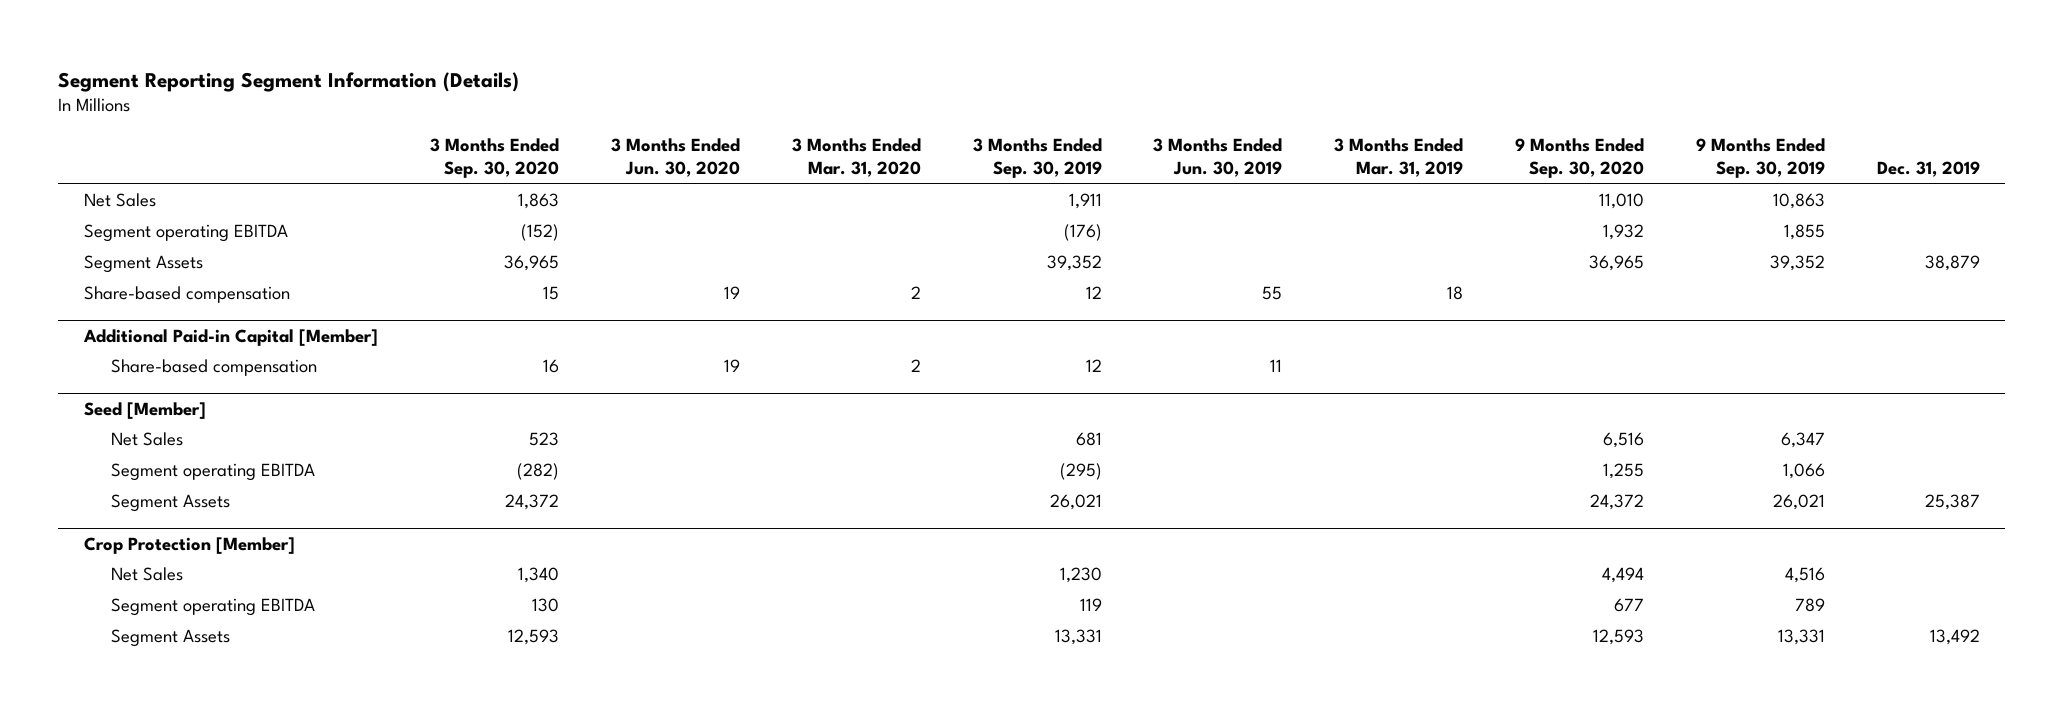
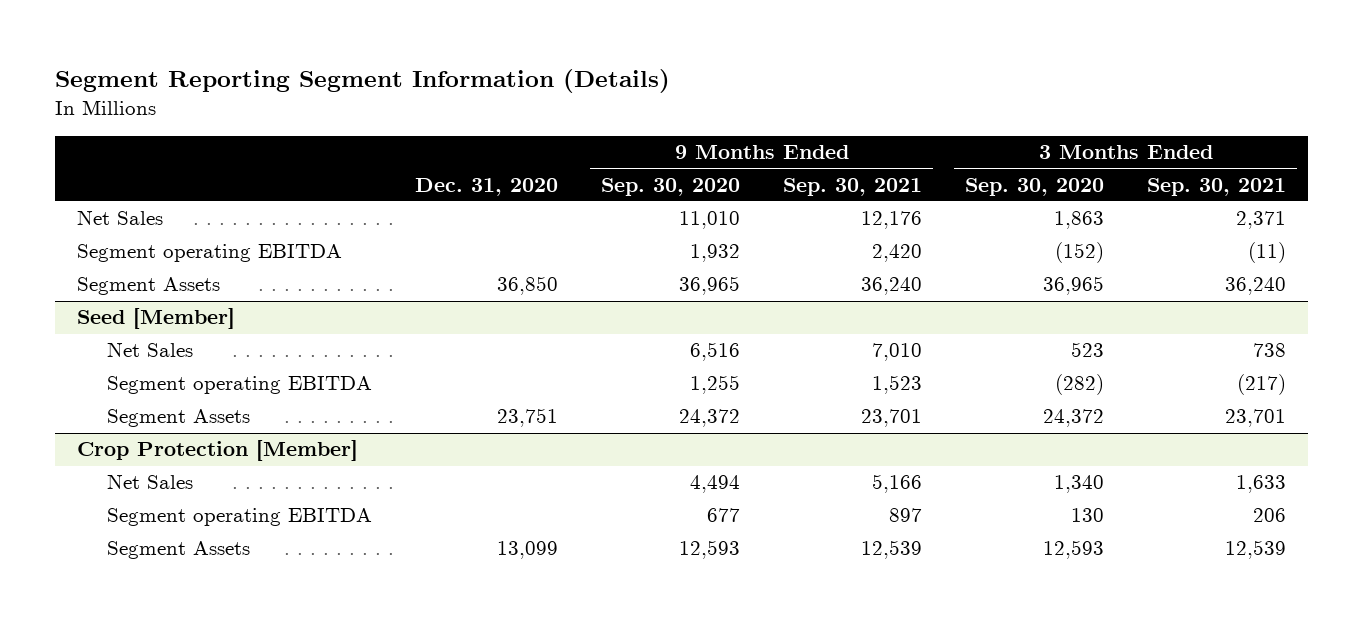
- | 3 Months Ended Sep. 30, 2020 | 3 Months Ended Jun. 30, 2020 | 3 Months Ended Mar. 31, 2020 | 3 Months Ended Sep. 30, 2019 | 3 Months Ended Jun. 30, 2019 | 3 Months Ended Mar. 31, 2019 | 9 Months Ended Sep. 30, 2020 | 9 Months Ended Sep. 30, 2019 | Dec. 31, 2019
+ | Dec. 31, 2020 | 9 Months Ended Sep. 30, 2020 | 9 Months Ended Sep. 30, 2021 | 3 Months Ended Sep. 30, 2020 | 3 Months Ended Sep. 30, 2021
- Share-based compensation | 15 | 19 | 2 | 12 | 55 | 18 | | |
- Additional Paid-in Capital [Member]
- Share-based compensation | 16 | 19 | 2 | 12 | 11 | | | |

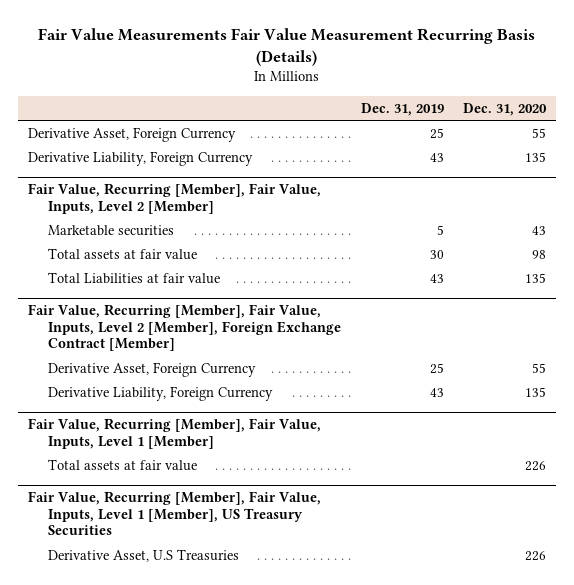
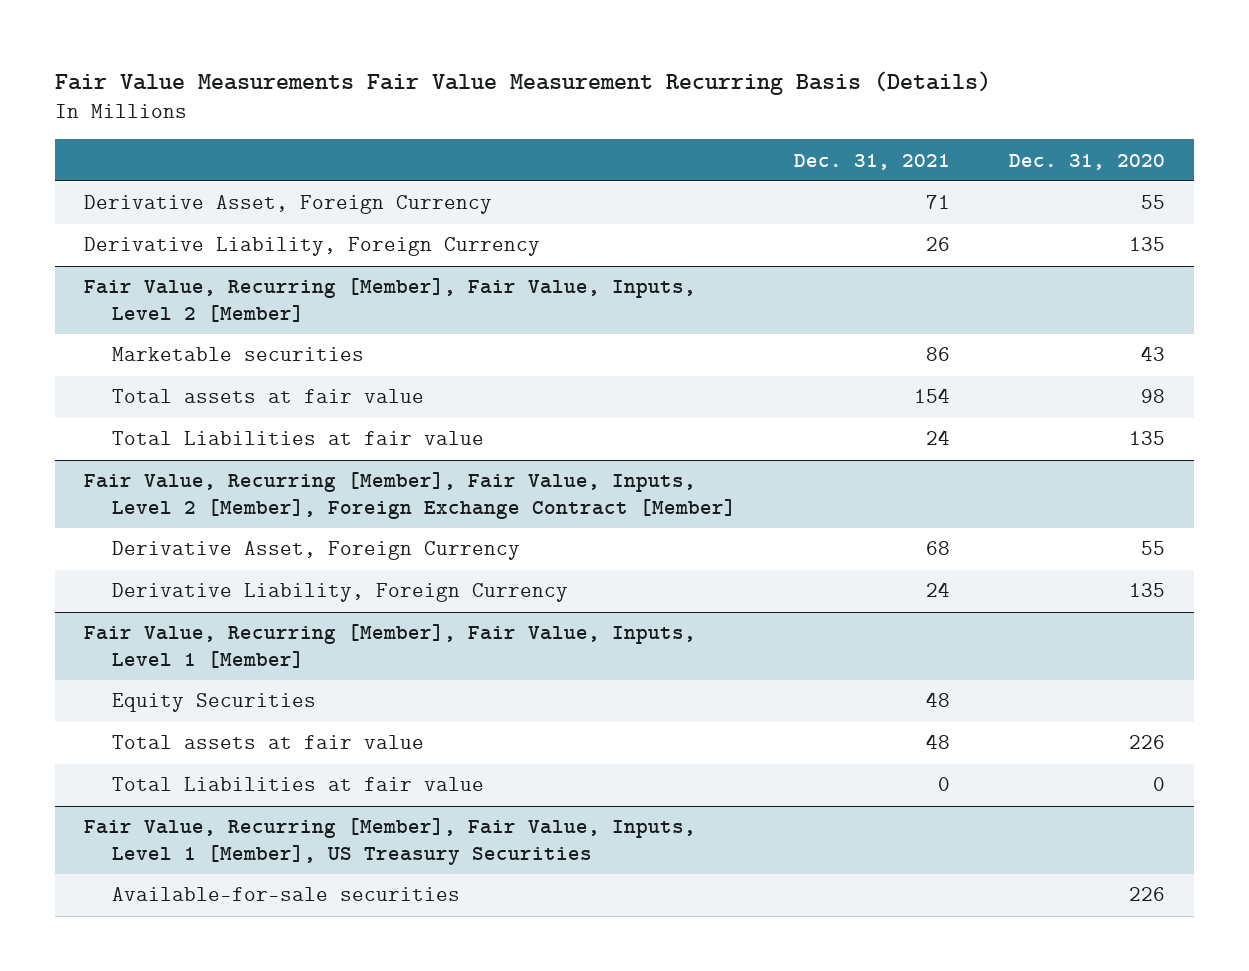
- | Dec. 31, 2019 | Dec. 31, 2020
+ | Dec. 31, 2021 | Dec. 31, 2020
@ Fair Value, Recurring [Member], Fair Value, Inputs, Level 1 [Member]
+ Equity Securities | 48 |
+ Total Liabilities at fair value | 0 | 0
@ Fair Value, Recurring [Member], Fair Value, Inputs, Level 1 [Member], US Treasury Securities
- Derivative Asset, U.S Treasuries | | 226
+ Available-for-sale securities | | 226

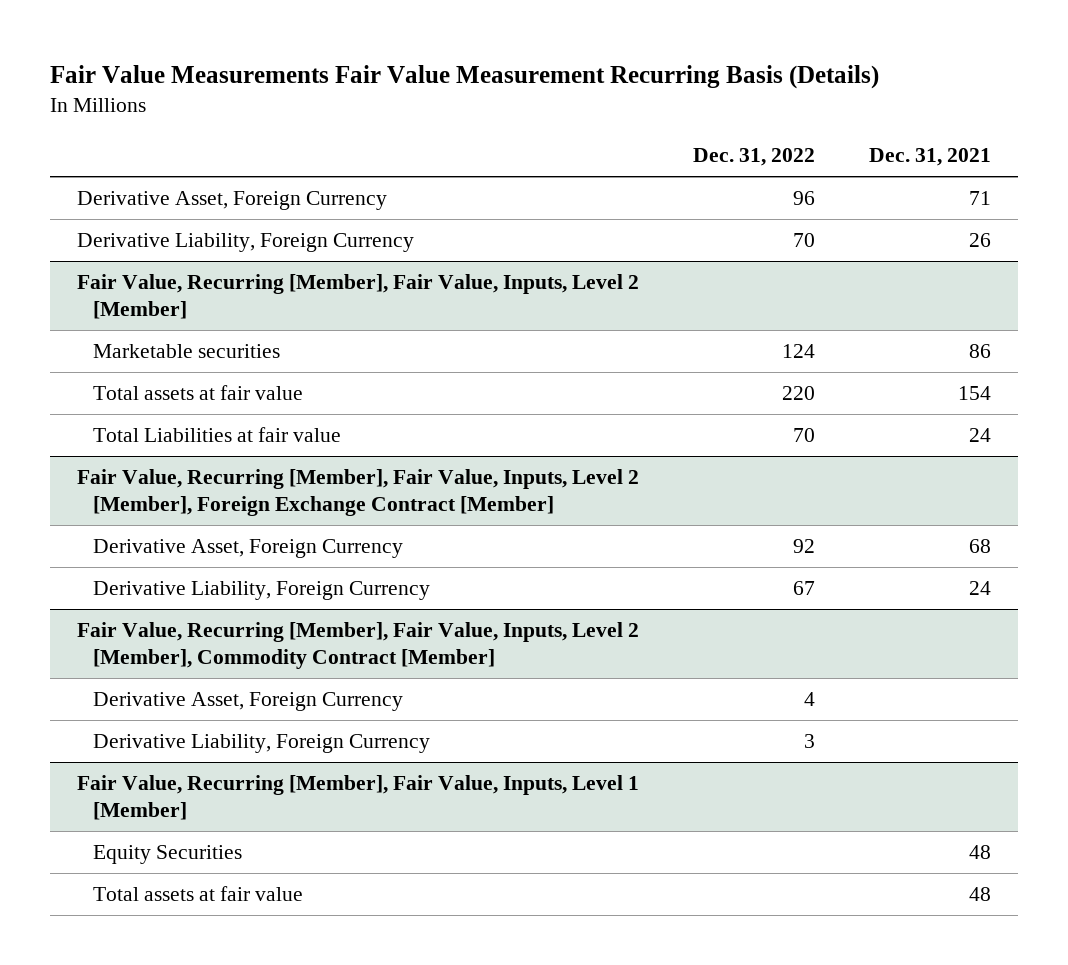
- | Dec. 31, 2021 | Dec. 31, 2020
+ | Dec. 31, 2022 | Dec. 31, 2021
+ Fair Value, Recurring [Member], Fair Value, Inputs, Level 2 [Member], Commodity Contract [Member]
+ Derivative Asset, Foreign Currency | 4 |
+ Derivative Liability, Foreign Currency | 3 |
@ Fair Value, Recurring [Member], Fair Value, Inputs, Level 1 [Member]
- Total Liabilities at fair value | 0 | 0
- Fair Value, Recurring [Member], Fair Value, Inputs, Level 1 [Member], US Treasury Securities
- Available-for-sale securities | | 226

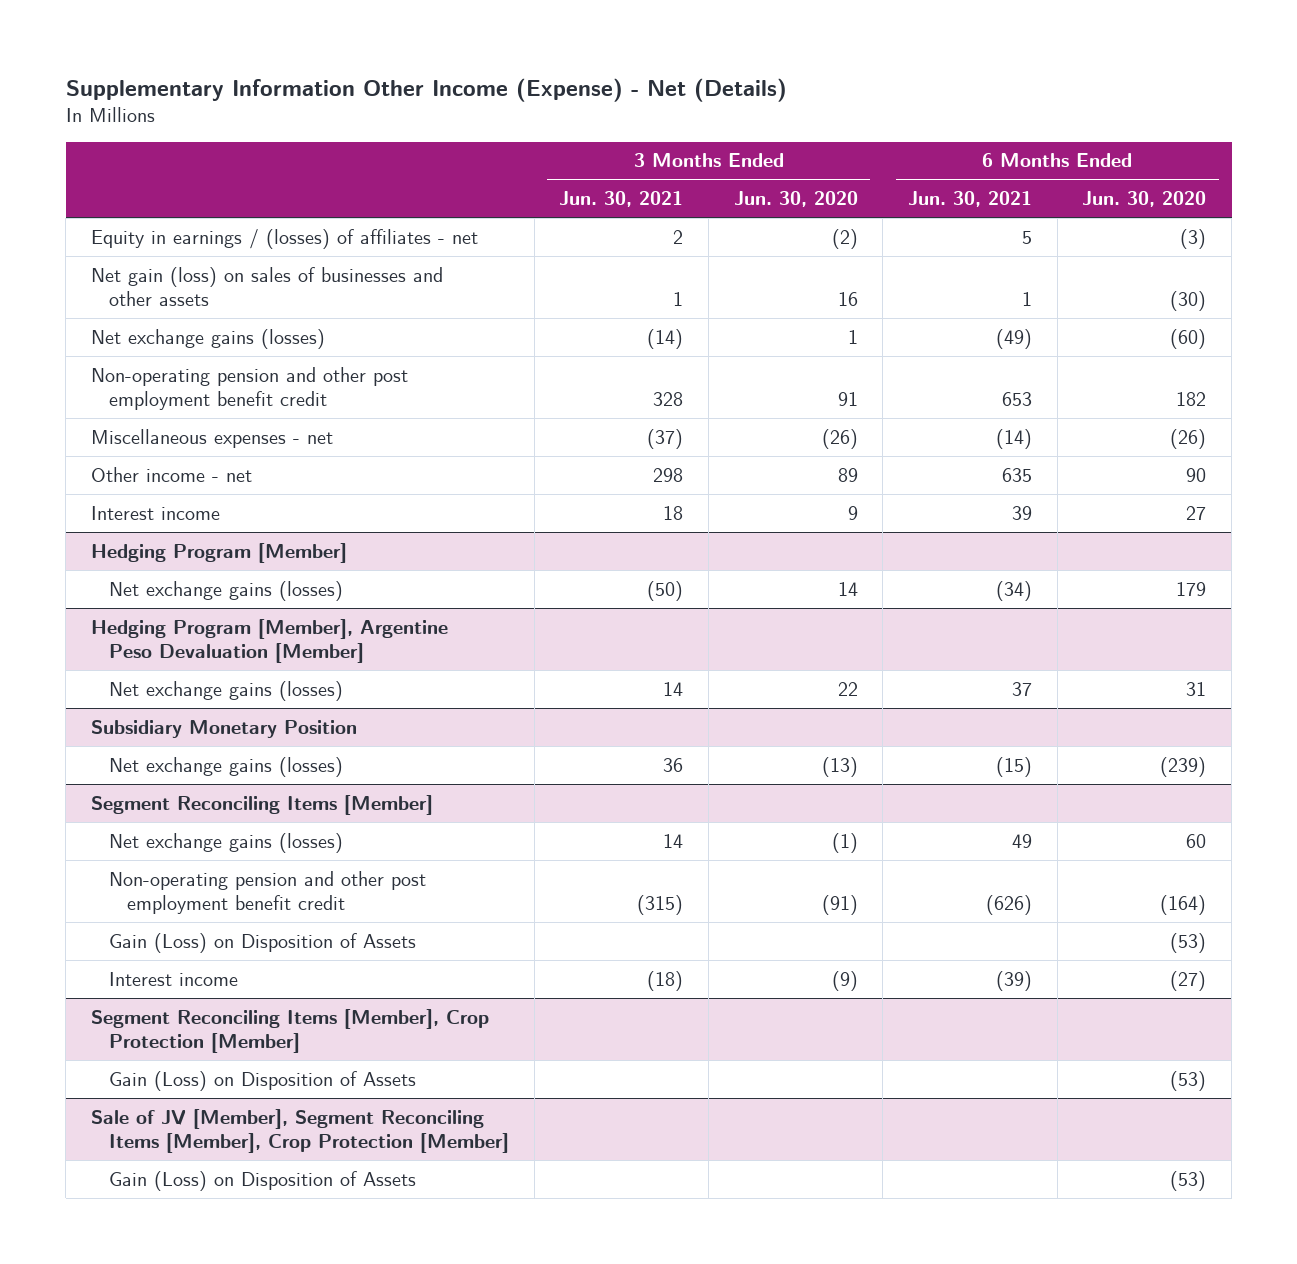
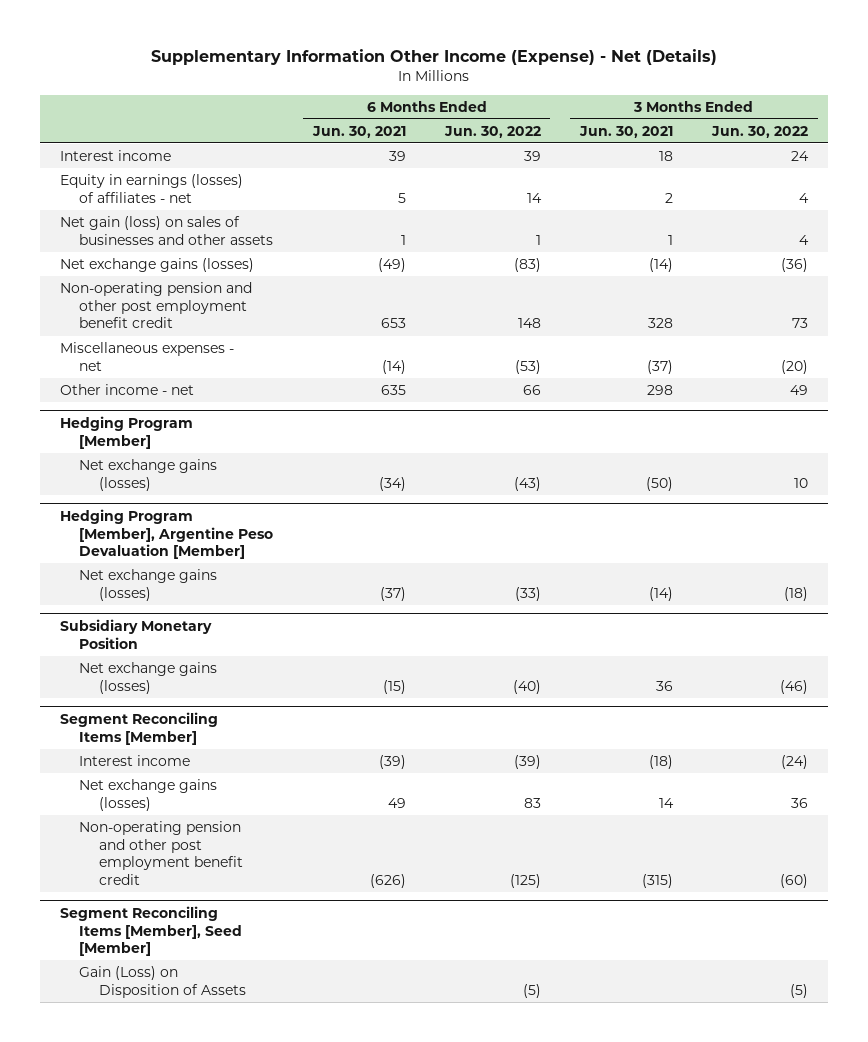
- | 3 Months Ended Jun. 30, 2021 | 3 Months Ended Jun. 30, 2020 | 6 Months Ended Jun. 30, 2021 | 6 Months Ended Jun. 30, 2020
+ | 6 Months Ended Jun. 30, 2021 | 6 Months Ended Jun. 30, 2022 | 3 Months Ended Jun. 30, 2021 | 3 Months Ended Jun. 30, 2022
- Equity in earnings / (losses) of affiliates - net | 2 | (2) | 5 | (3)
moved up: Interest income | 39 | 39 | 18 | 24
+ Equity in earnings (losses) of affiliates - net | 5 | 14 | 2 | 4
@ Hedging Program [Member], Argentine Peso Devaluation [Member]
- Net exchange gains (losses) | 14 | 22 | 37 | 31
+ Net exchange gains (losses) | (37) | (33) | (14) | (18)
@ Segment Reconciling Items [Member]
moved up: Interest income | (39) | (39) | (18) | (24)
- Gain (Loss) on Disposition of Assets | | | | (53)
- Segment Reconciling Items [Member], Crop Protection [Member]
- Gain (Loss) on Disposition of Assets | | | | (53)
- Sale of JV [Member], Segment Reconciling Items [Member], Crop Protection [Member]
+ Segment Reconciling Items [Member], Seed [Member]

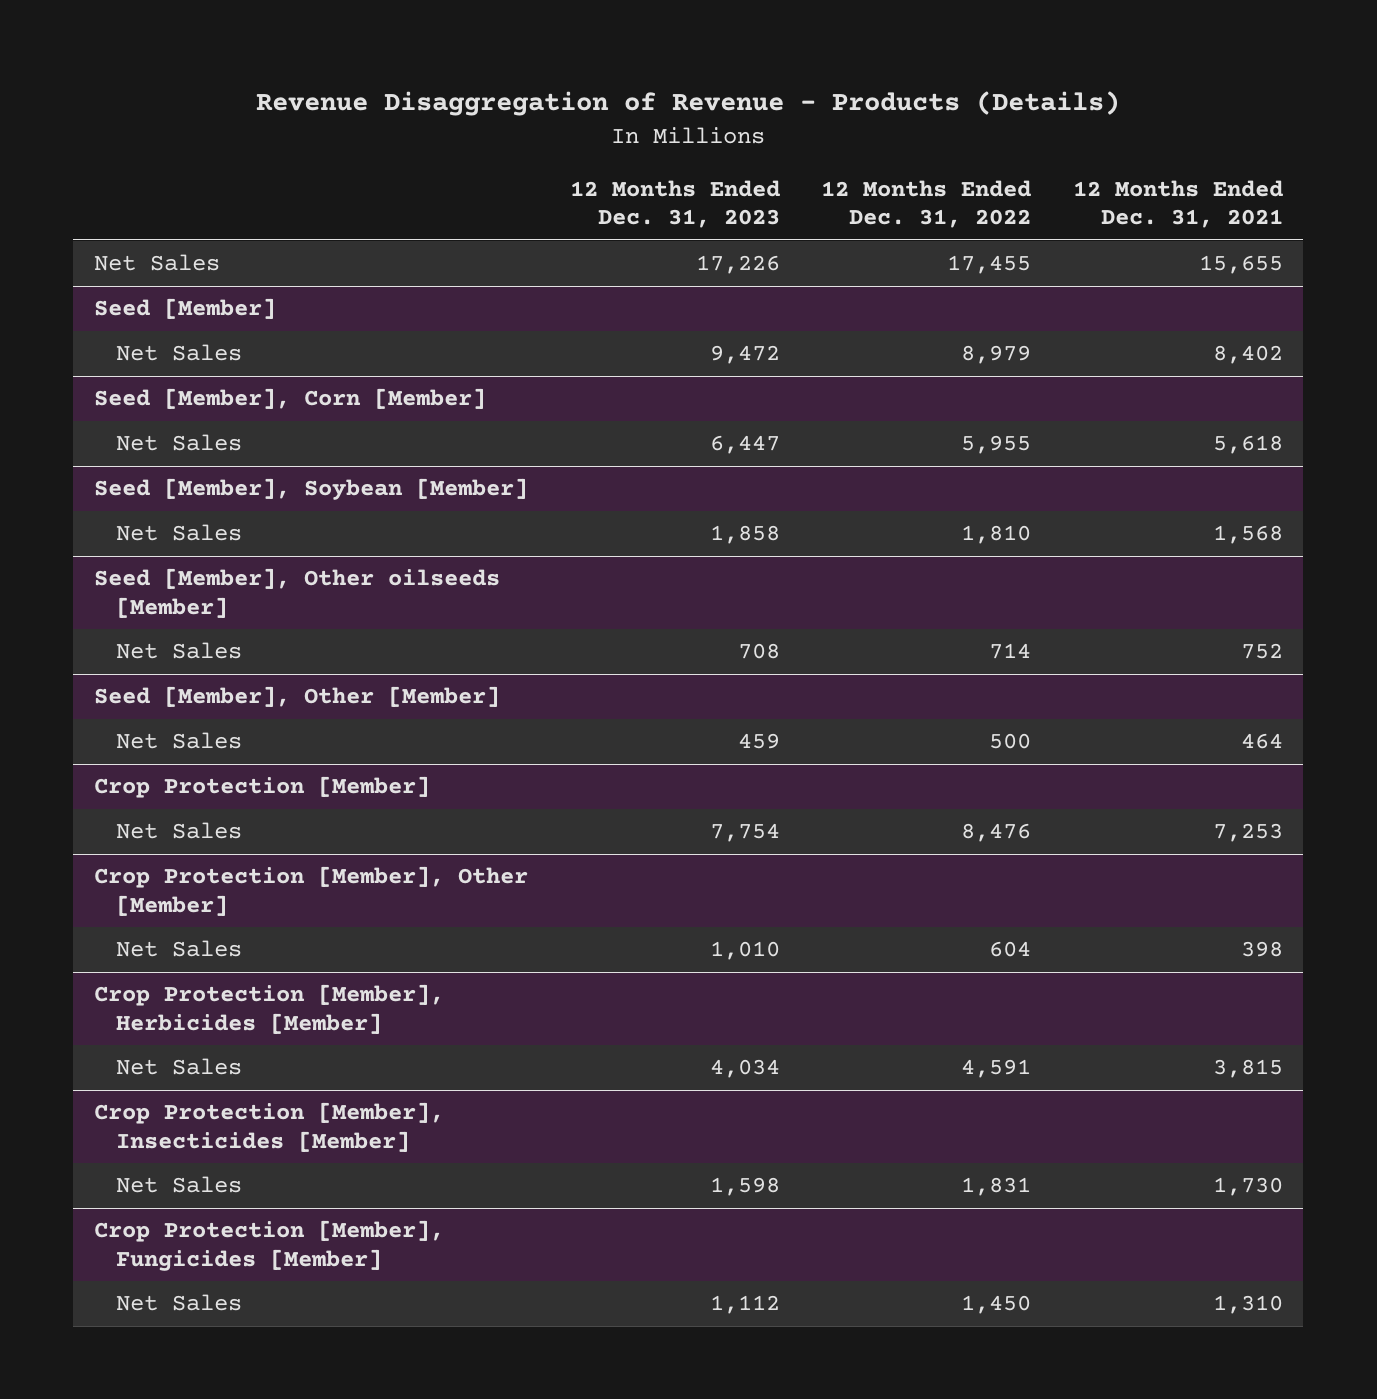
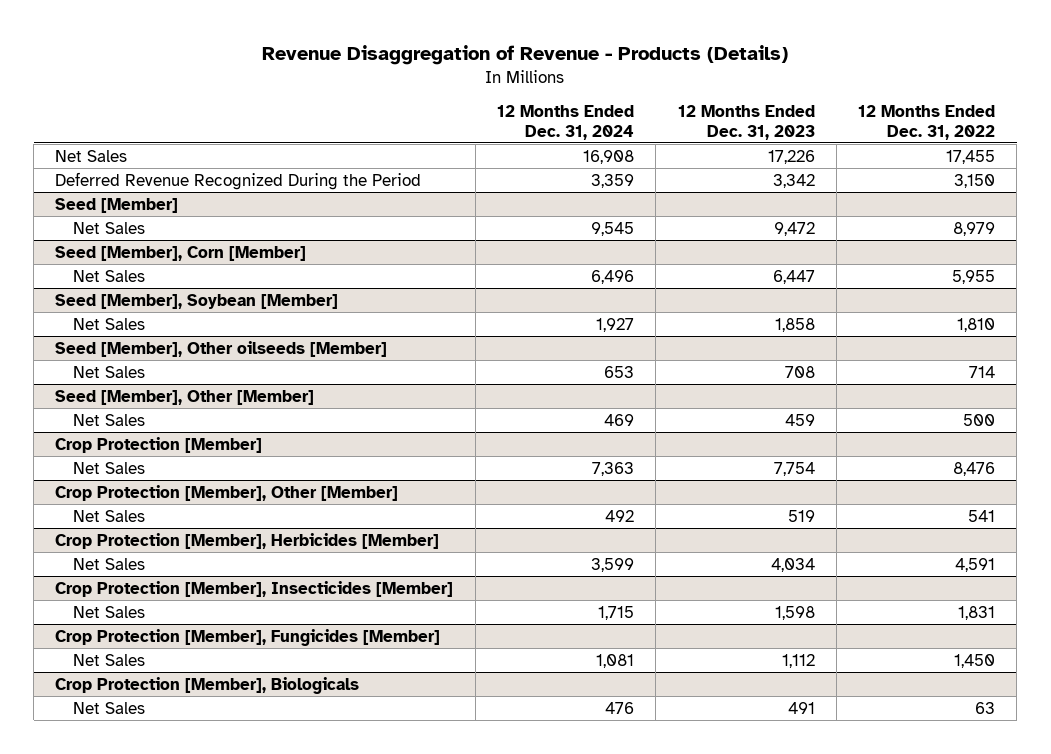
- | 12 Months Ended Dec. 31, 2023 | 12 Months Ended Dec. 31, 2022 | 12 Months Ended Dec. 31, 2021
+ | 12 Months Ended Dec. 31, 2024 | 12 Months Ended Dec. 31, 2023 | 12 Months Ended Dec. 31, 2022
+ Deferred Revenue Recognized During the Period | 3,359 | 3,342 | 3,150
@ Crop Protection [Member], Other [Member]
- Net Sales | 1,010 | 604 | 398
+ Net Sales | 492 | 519 | 541
+ Crop Protection [Member], Biologicals
+ Net Sales | 476 | 491 | 63

